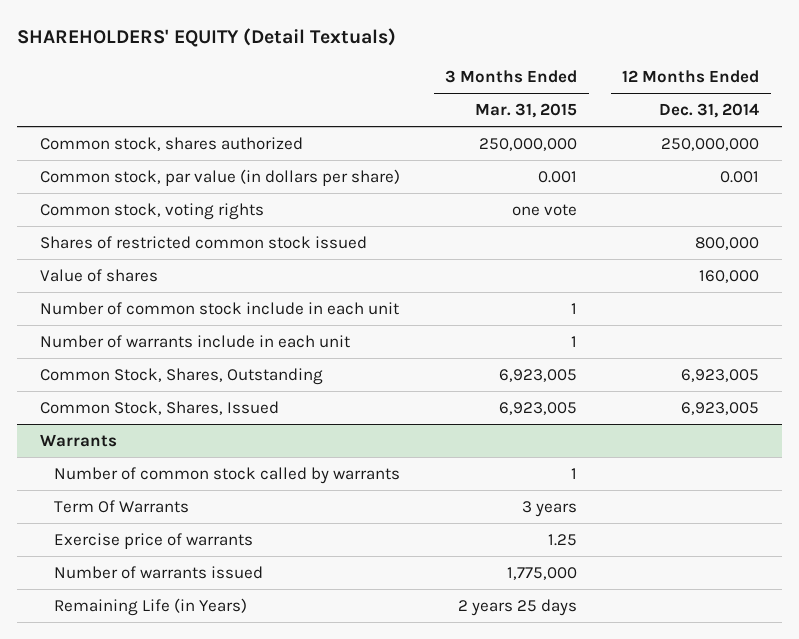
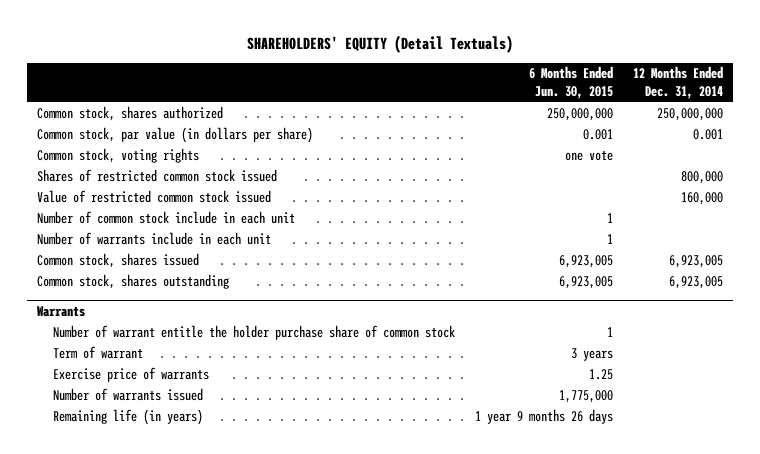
- | 3 Months Ended Mar. 31, 2015 | 12 Months Ended Dec. 31, 2014
+ | 6 Months Ended Jun. 30, 2015 | 12 Months Ended Dec. 31, 2014
- Value of shares | | 160,000
+ Value of restricted common stock issued | | 160,000
- Common Stock, Shares, Outstanding | 6,923,005 | 6,923,005
- Common Stock, Shares, Issued | 6,923,005 | 6,923,005
+ Common stock, shares issued | 6,923,005 | 6,923,005
+ Common stock, shares outstanding | 6,923,005 | 6,923,005
@ Warrants
- Number of common stock called by warrants | 1 |
- Term Of Warrants | 3 years |
+ Number of warrant entitle the holder purchase share of common stock | 1 |
+ Term of warrant | 3 years |
- Remaining Life (in Years) | 2 years 25 days |
+ Remaining life (in years) | 1 year 9 months 26 days |

